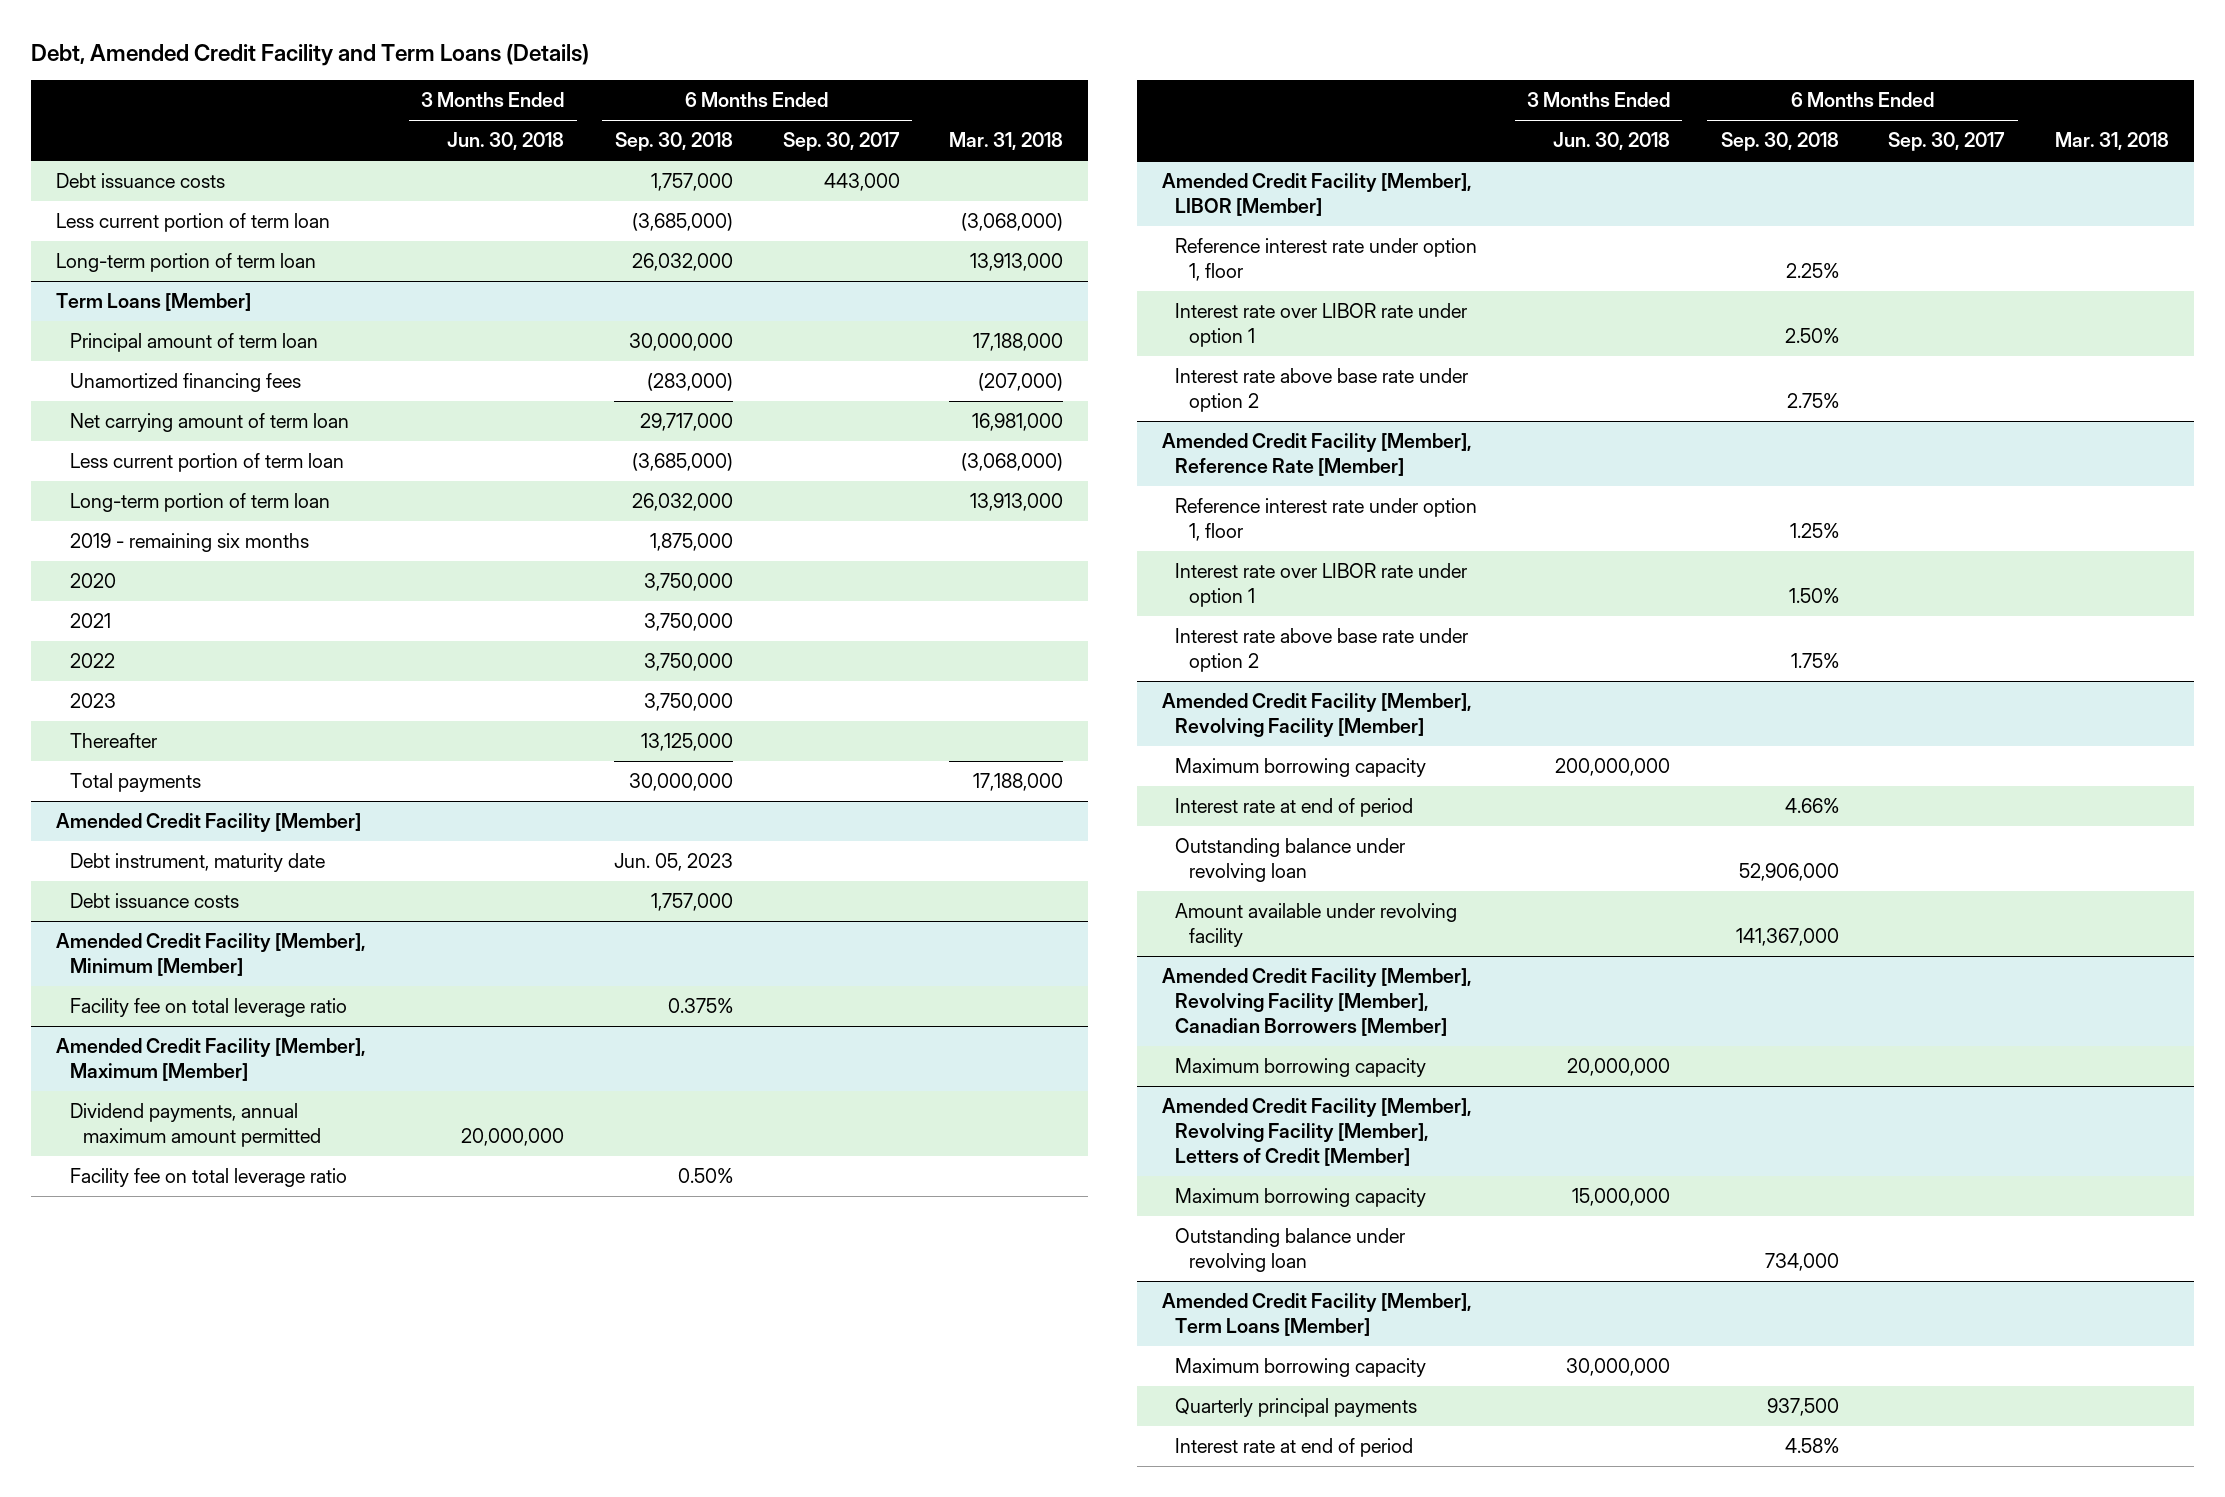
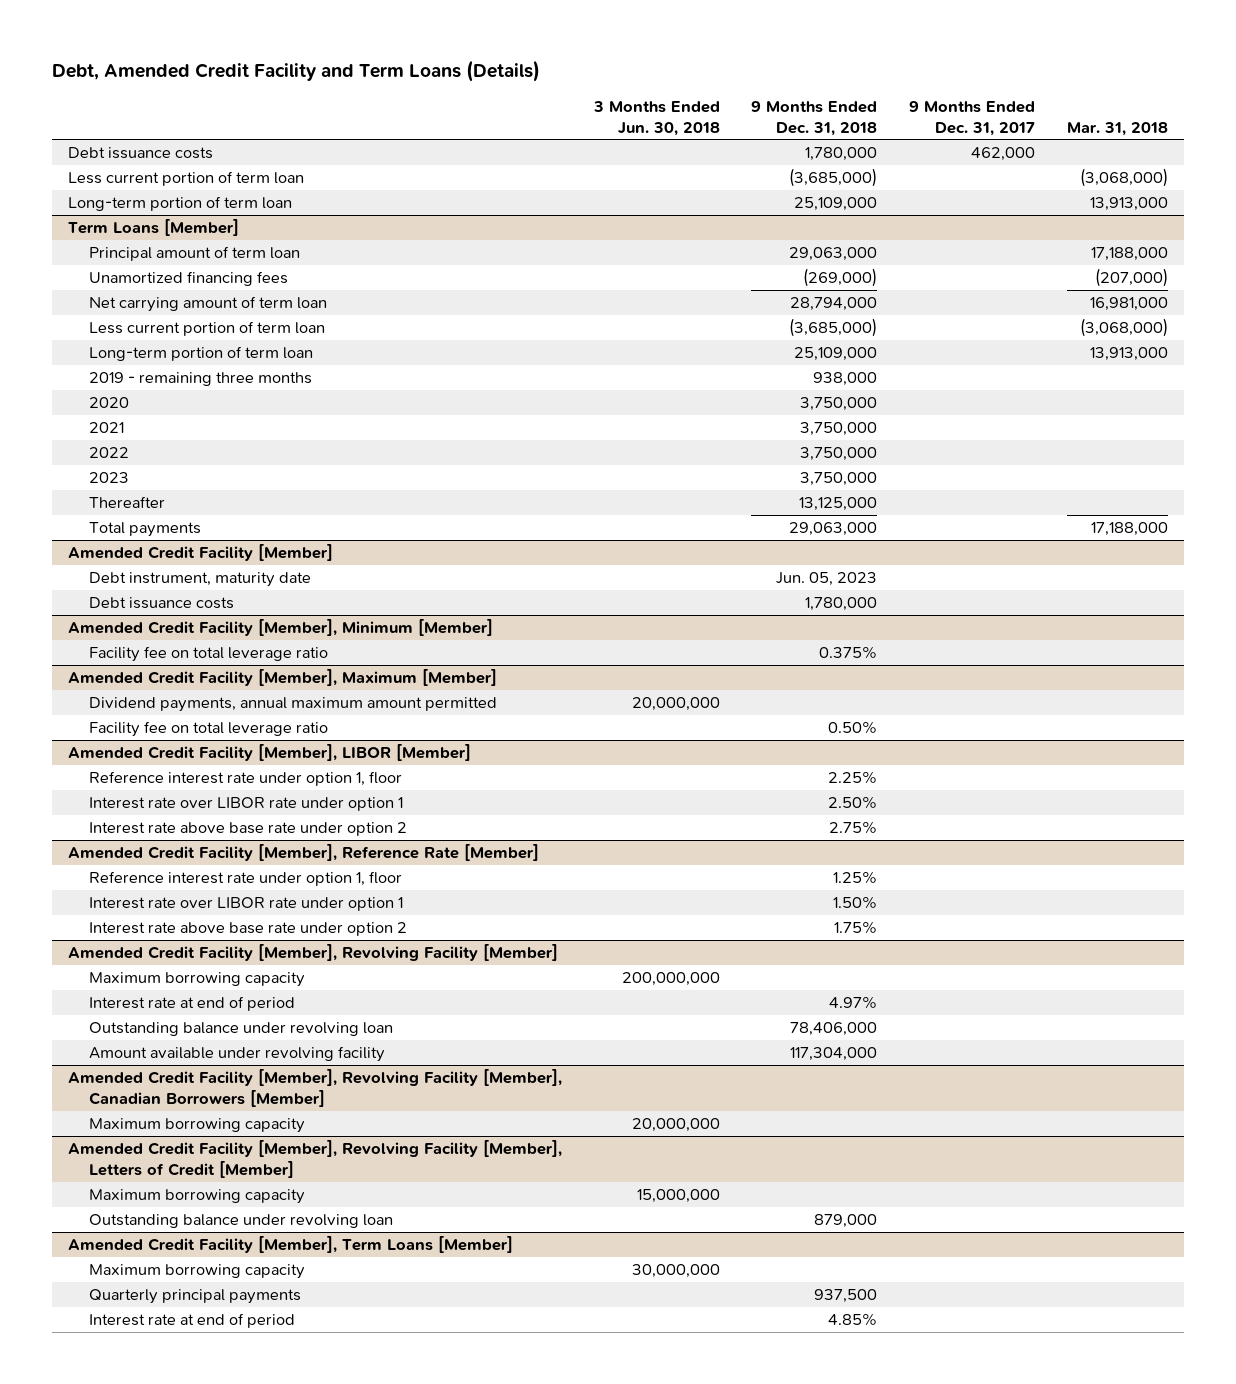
- | 3 Months Ended Jun. 30, 2018 | 6 Months Ended Sep. 30, 2018 | 6 Months Ended Sep. 30, 2017 | Mar. 31, 2018
+ | 3 Months Ended Jun. 30, 2018 | 9 Months Ended Dec. 31, 2018 | 9 Months Ended Dec. 31, 2017 | Mar. 31, 2018
@ Term Loans [Member]
- 2019 - remaining six months | | 1,875,000 | |
+ 2019 - remaining three months | | 938,000 | |

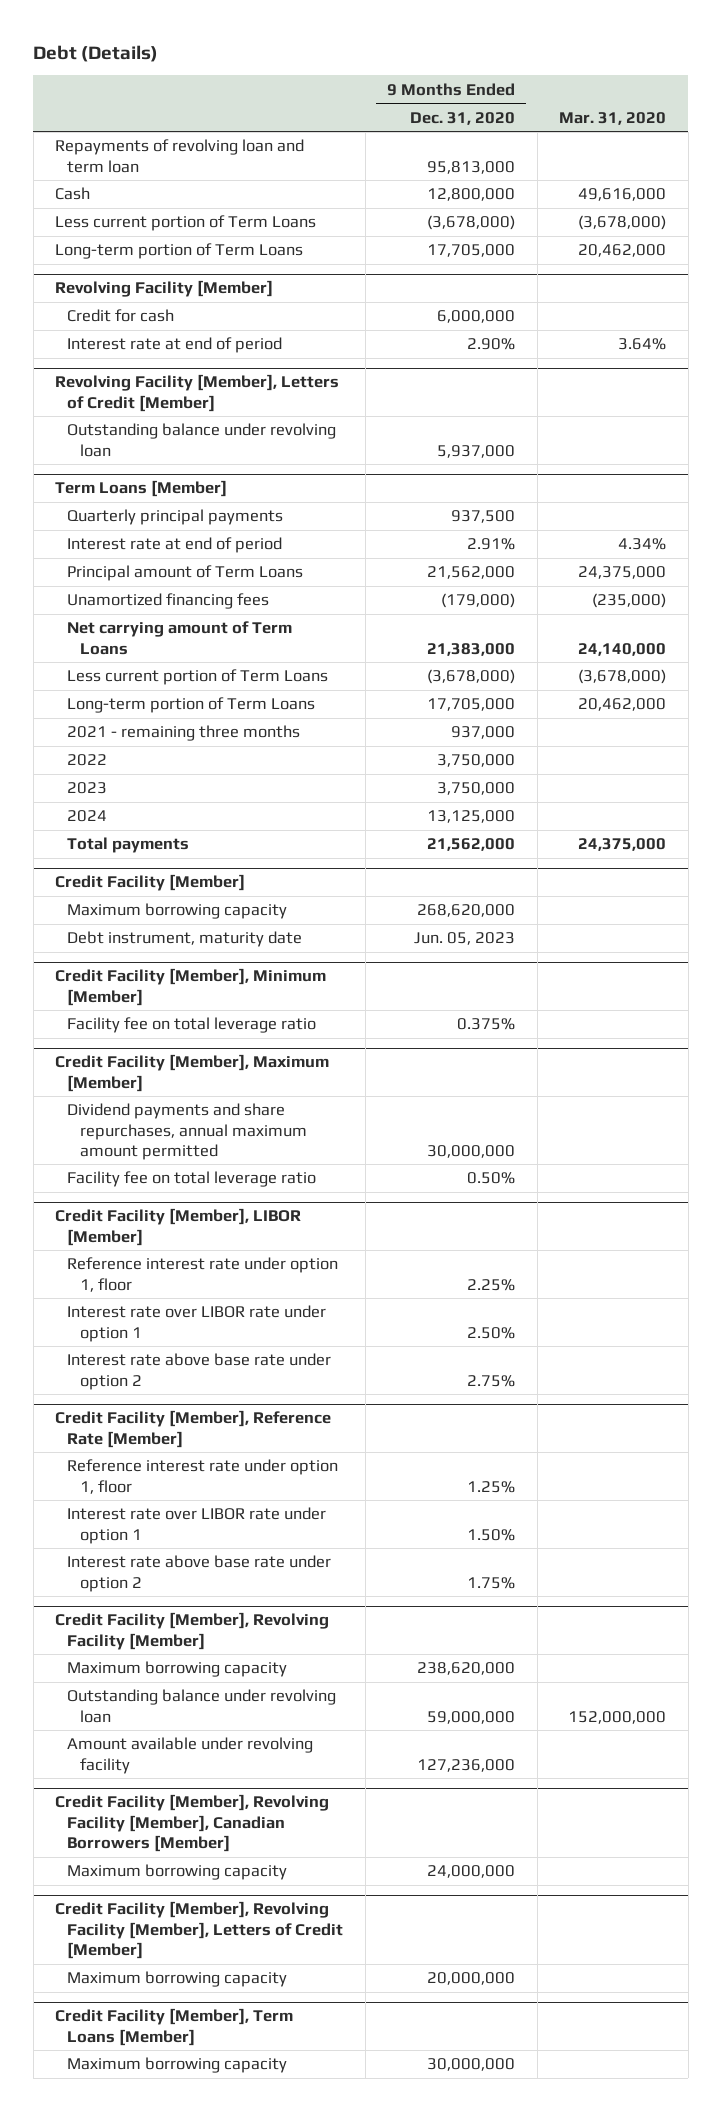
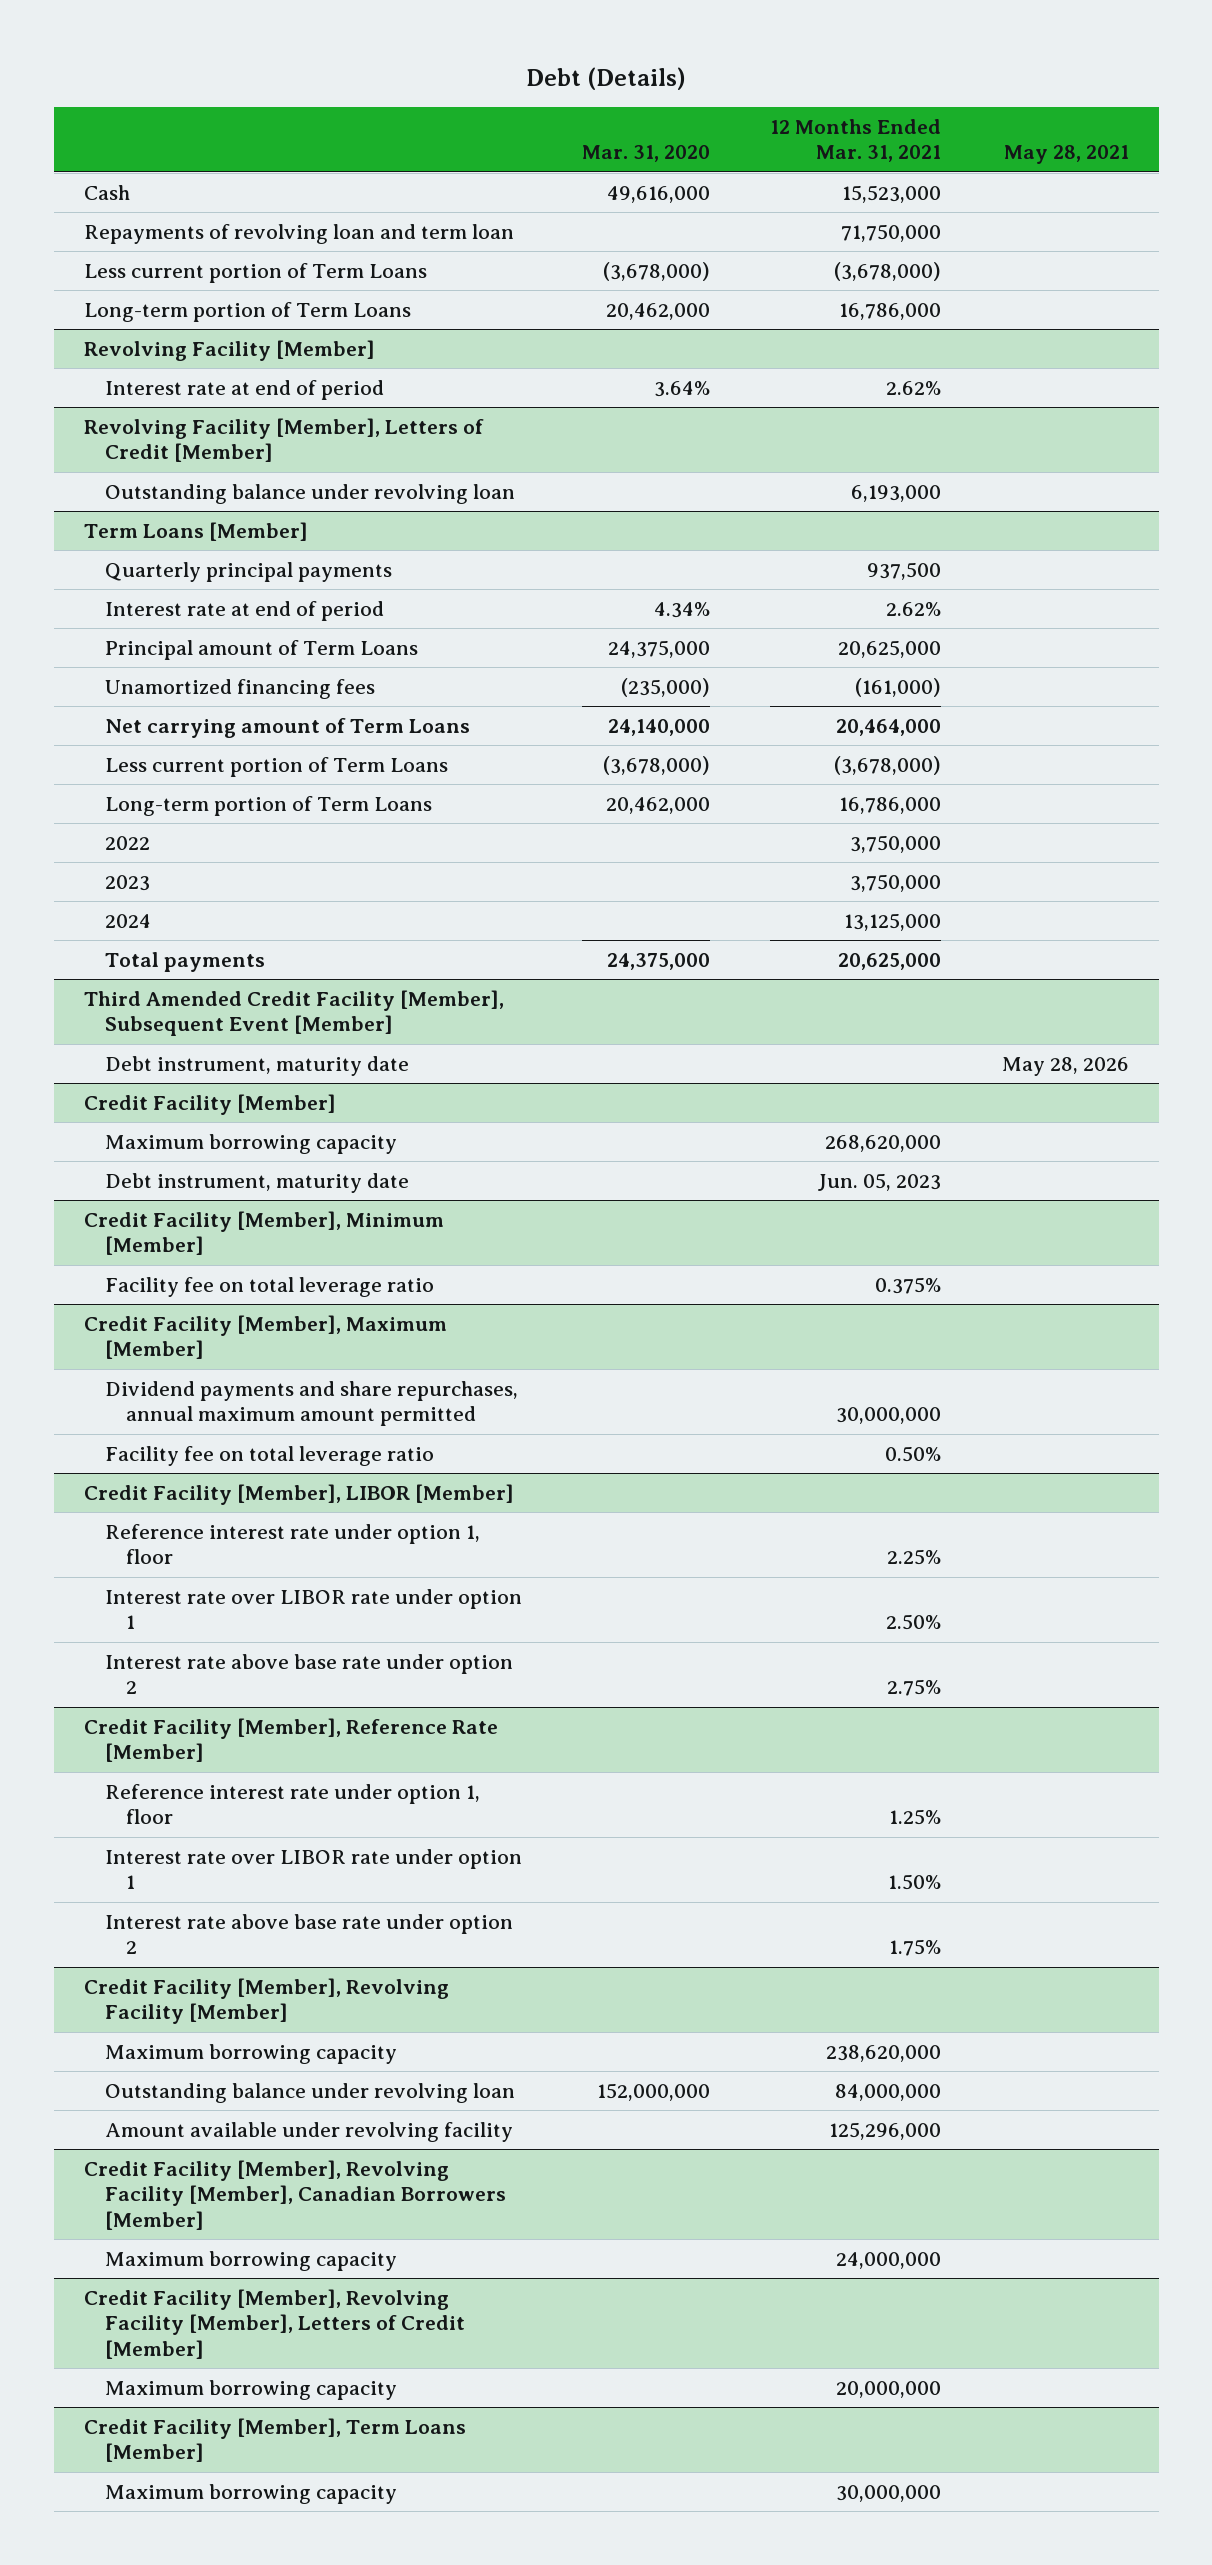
- | 9 Months Ended Dec. 31, 2020 | Mar. 31, 2020
+ | Mar. 31, 2020 | 12 Months Ended Mar. 31, 2021 | May 28, 2021
moved down: Repayments of revolving loan and term loan | | 71,750,000 |
@ Revolving Facility [Member]
- Credit for cash | 6,000,000 |
@ Term Loans [Member]
- 2021 - remaining three months | 937,000 |
+ Third Amended Credit Facility [Member], Subsequent Event [Member]
+ Debt instrument, maturity date | | | May 28, 2026

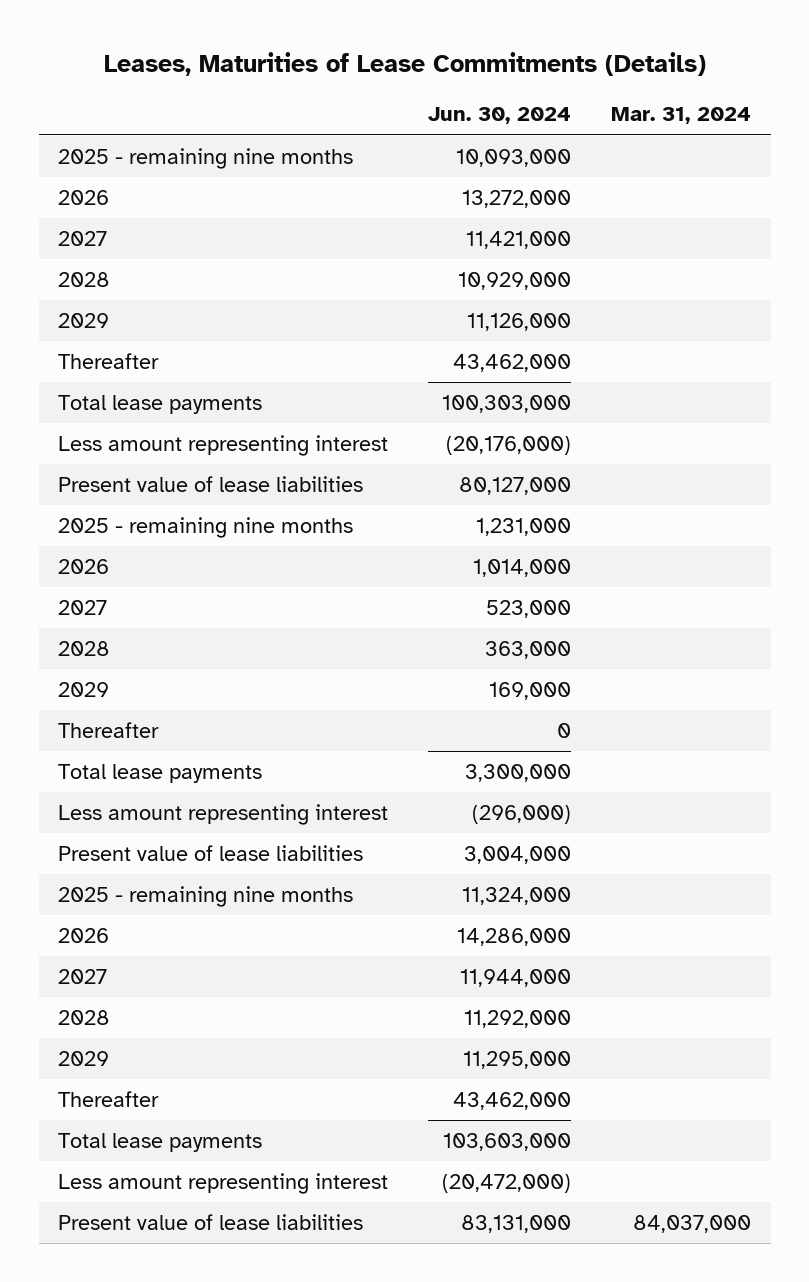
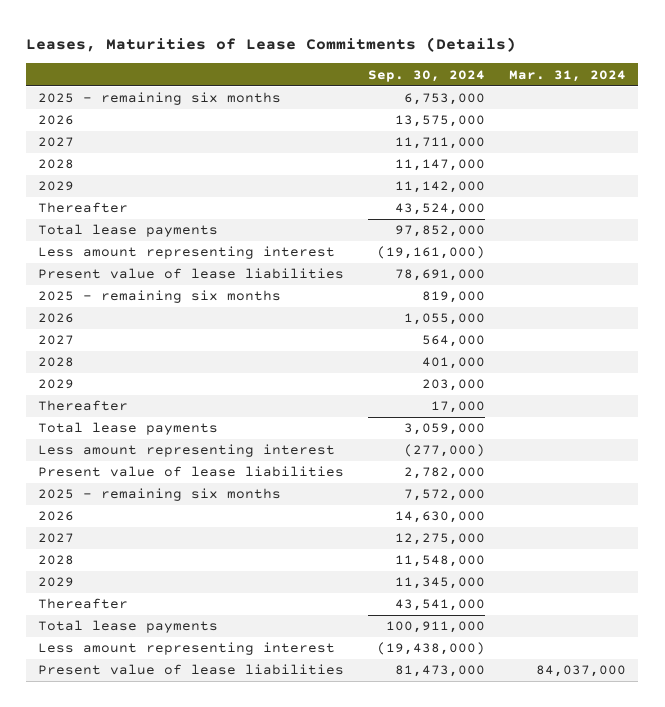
- | Jun. 30, 2024 | Mar. 31, 2024
+ | Sep. 30, 2024 | Mar. 31, 2024
- 2025 - remaining nine months | 10,093,000 |
+ 2025 - remaining six months | 6,753,000 |
- 2025 - remaining nine months | 1,231,000 |
+ 2025 - remaining six months | 819,000 |
- 2025 - remaining nine months | 11,324,000 |
+ 2025 - remaining six months | 7,572,000 |

